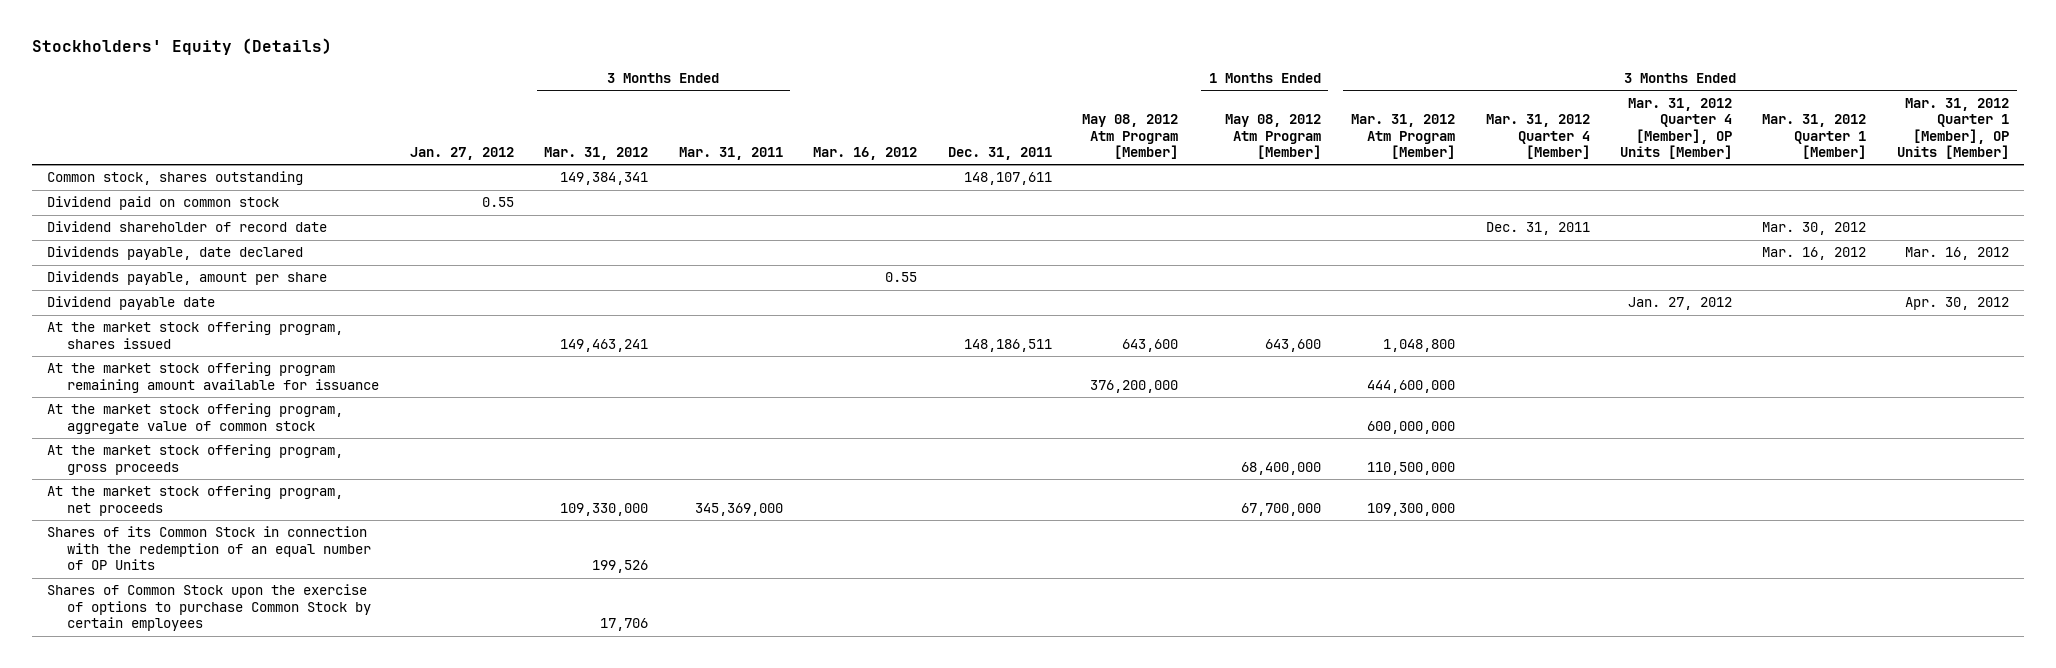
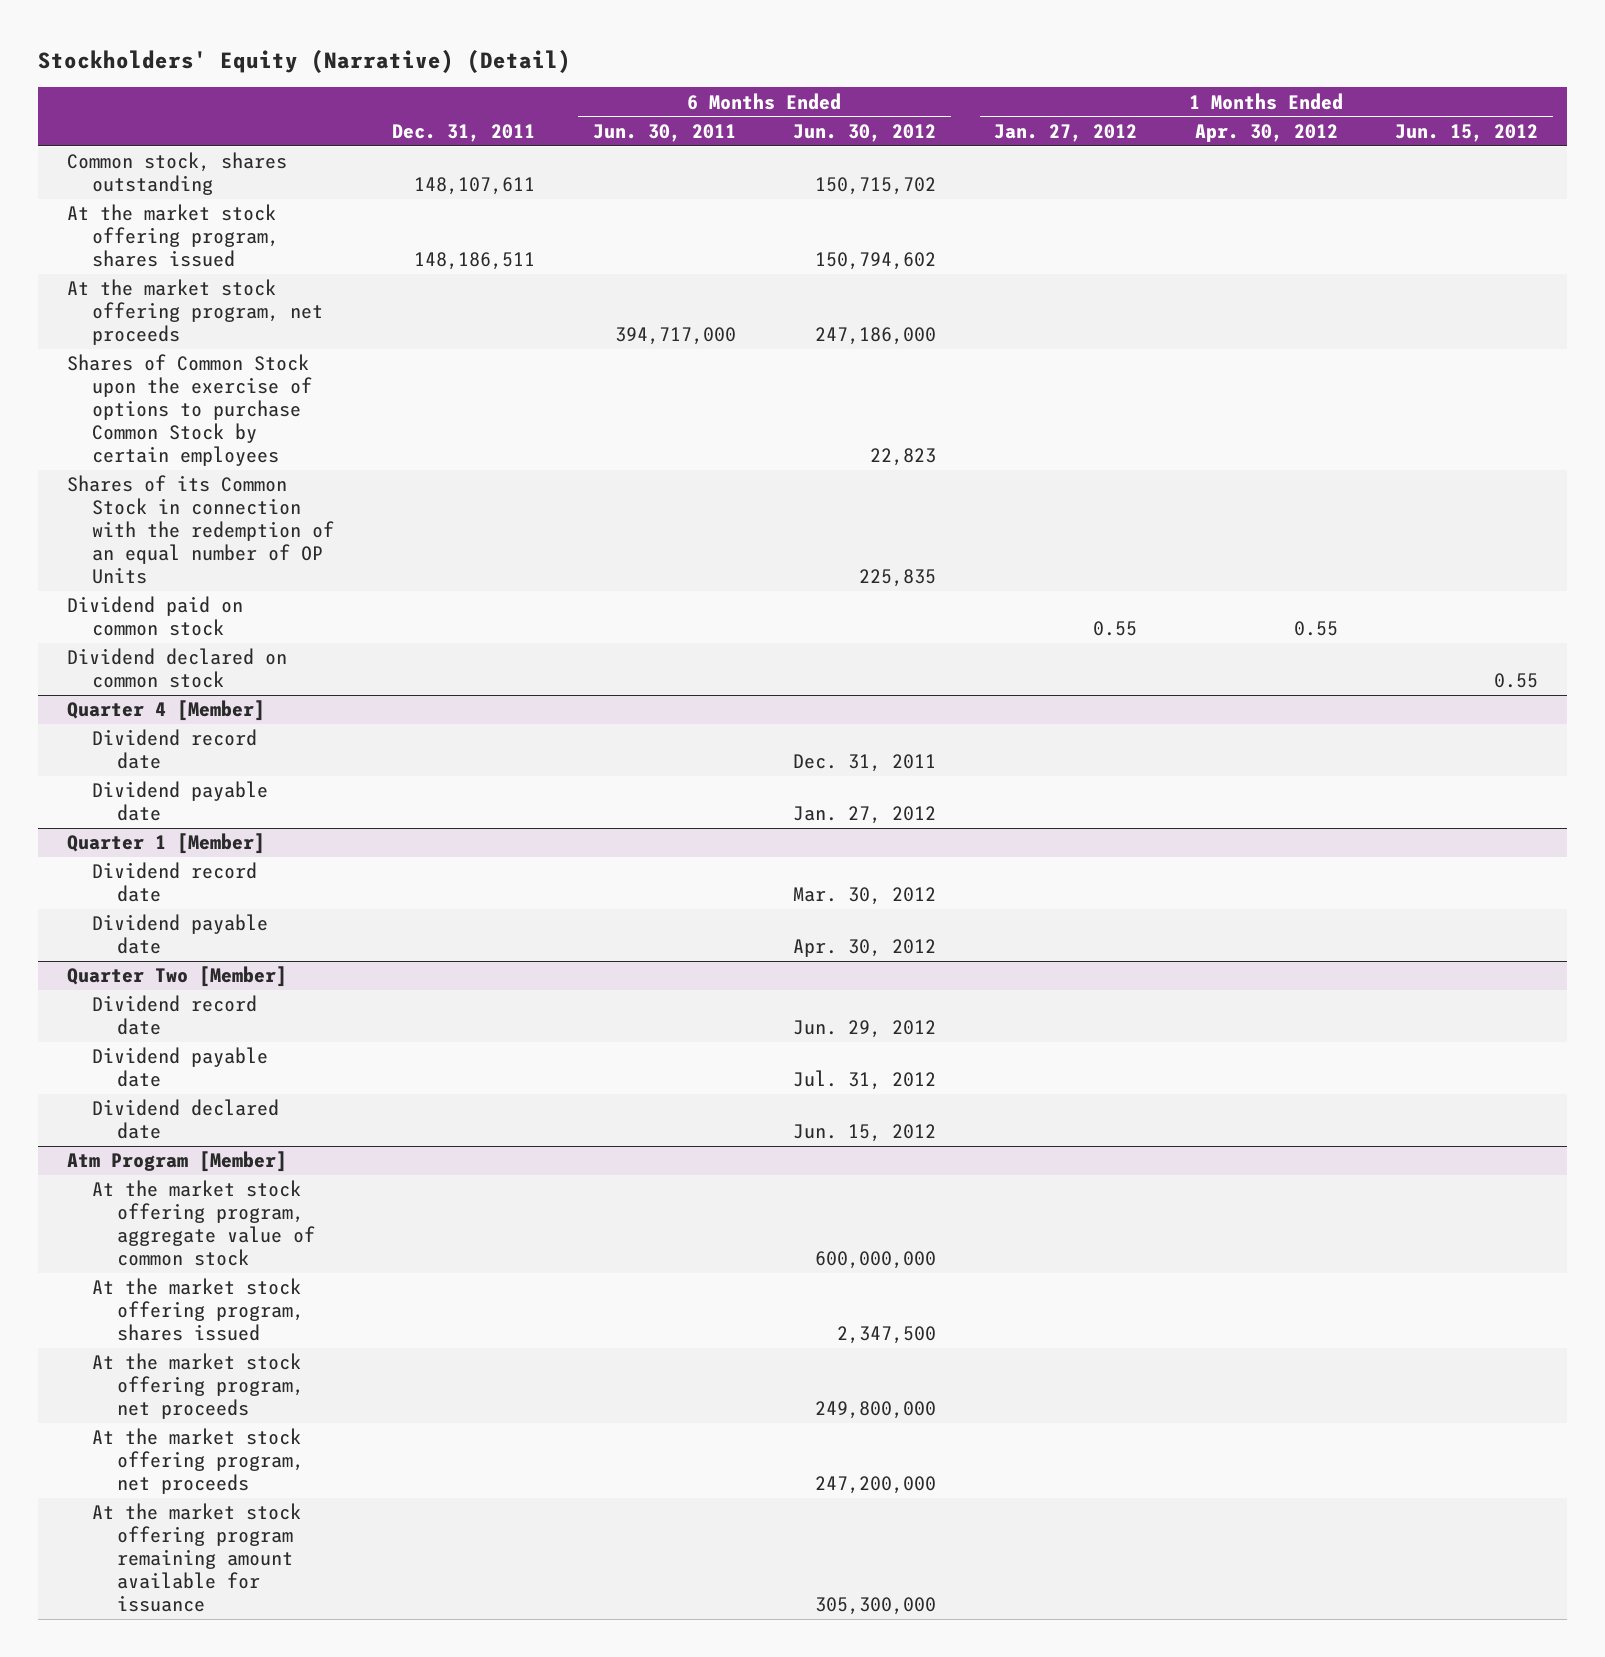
- Stockholders' Equity (Details)
+ Stockholders' Equity (Narrative) (Detail)
- | Jan. 27, 2012 | 3 Months Ended Mar. 31, 2012 | 3 Months Ended Mar. 31, 2011 | Mar. 16, 2012 | Dec. 31, 2011 | May 08, 2012 Atm Program [Member] | 1 Months Ended May 08, 2012 Atm Program [Member] | 3 Months Ended Mar. 31, 2012 Atm Program [Member] | 3 Months Ended Mar. 31, 2012 Quarter 4 [Member] | 3 Months Ended Mar. 31, 2012 Quarter 4 [Member], OP Units [Member] | 3 Months Ended Mar. 31, 2012 Quarter 1 [Member] | 3 Months Ended Mar. 31, 2012 Quarter 1 [Member], OP Units [Member]
+ | Dec. 31, 2011 | 6 Months Ended Jun. 30, 2011 | 6 Months Ended Jun. 30, 2012 | 1 Months Ended Jan. 27, 2012 | 1 Months Ended Apr. 30, 2012 | 1 Months Ended Jun. 15, 2012
- Dividend shareholder of record date | | | | | | | | | Dec. 31, 2011 | | Mar. 30, 2012 |
- Dividends payable, date declared | | | | | | | | | | | Mar. 16, 2012 | Mar. 16, 2012
- Dividends payable, amount per share | | | | 0.55 | | | | | | | |
- Dividend payable date | | | | | | | | | | Jan. 27, 2012 | | Apr. 30, 2012
- At the market stock offering program remaining amount available for issuance | | | | | | 376,200,000 | | 444,600,000 | | | |
- At the market stock offering program, aggregate value of common stock | | | | | | | | 600,000,000 | | | |
- At the market stock offering program, gross proceeds | | | | | | | 68,400,000 | 110,500,000 | | | |
moved down: Shares of its Common Stock in connection with the redemption of an equal number of OP Units | | | 225,835 | | |
moved down: Dividend paid on common stock | | | | 0.55 | 0.55 |
+ Dividend declared on common stock | | | | | | 0.55
+ Quarter 4 [Member]
+ Dividend record date | | | Dec. 31, 2011 | | |
+ Dividend payable date | | | Jan. 27, 2012 | | |
+ Quarter 1 [Member]
+ Dividend record date | | | Mar. 30, 2012 | | |
+ Dividend payable date | | | Apr. 30, 2012 | | |
+ Quarter Two [Member]
+ Dividend record date | | | Jun. 29, 2012 | | |
+ Dividend payable date | | | Jul. 31, 2012 | | |
+ Dividend declared date | | | Jun. 15, 2012 | | |
+ Atm Program [Member]
+ At the market stock offering program, aggregate value of common stock | | | 600,000,000 | | |
+ At the market stock offering program, shares issued | | | 2,347,500 | | |
+ At the market stock offering program, net proceeds | | | 249,800,000 | | |
+ At the market stock offering program, net proceeds | | | 247,200,000 | | |
+ At the market stock offering program remaining amount available for issuance | | | 305,300,000 | | |

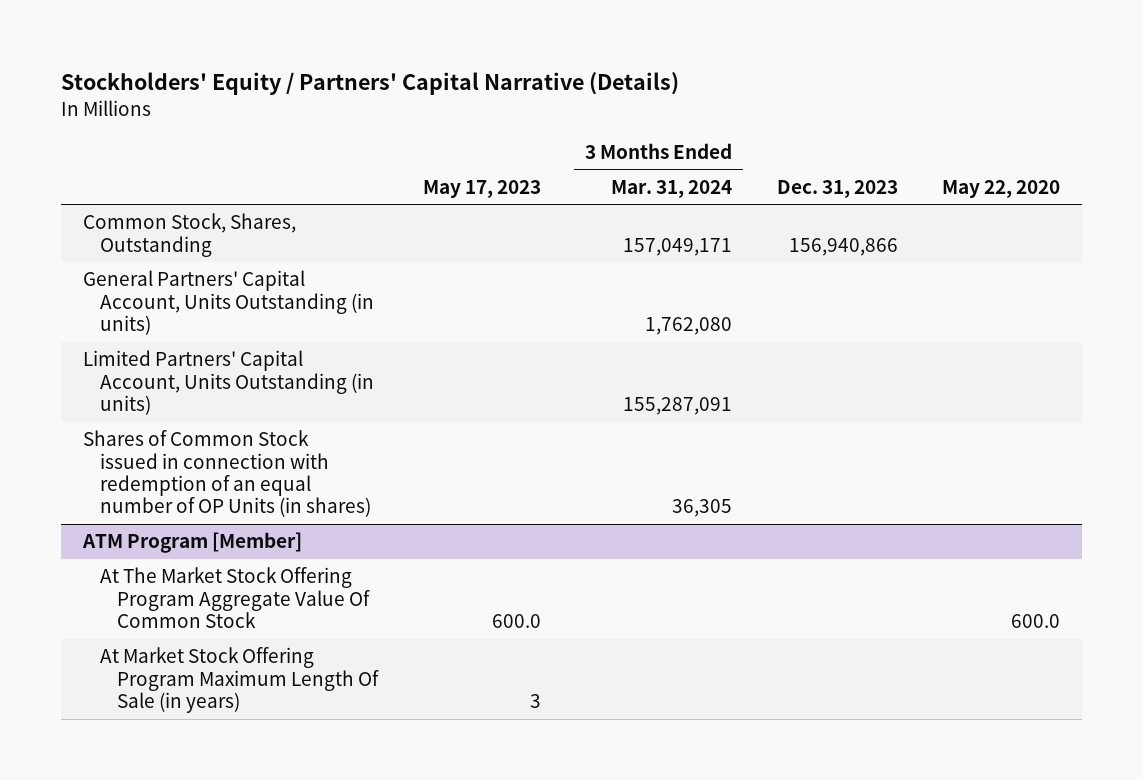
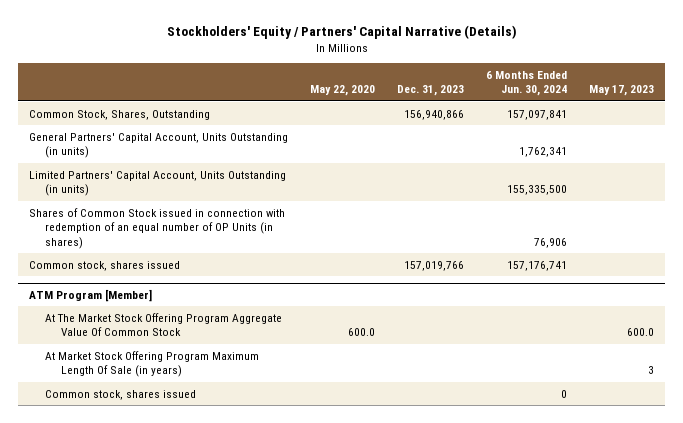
- | May 17, 2023 | 3 Months Ended Mar. 31, 2024 | Dec. 31, 2023 | May 22, 2020
+ | May 22, 2020 | Dec. 31, 2023 | 6 Months Ended Jun. 30, 2024 | May 17, 2023
+ Common stock, shares issued | | 157,019,766 | 157,176,741 |
@ ATM Program [Member]
+ Common stock, shares issued | | | 0 |

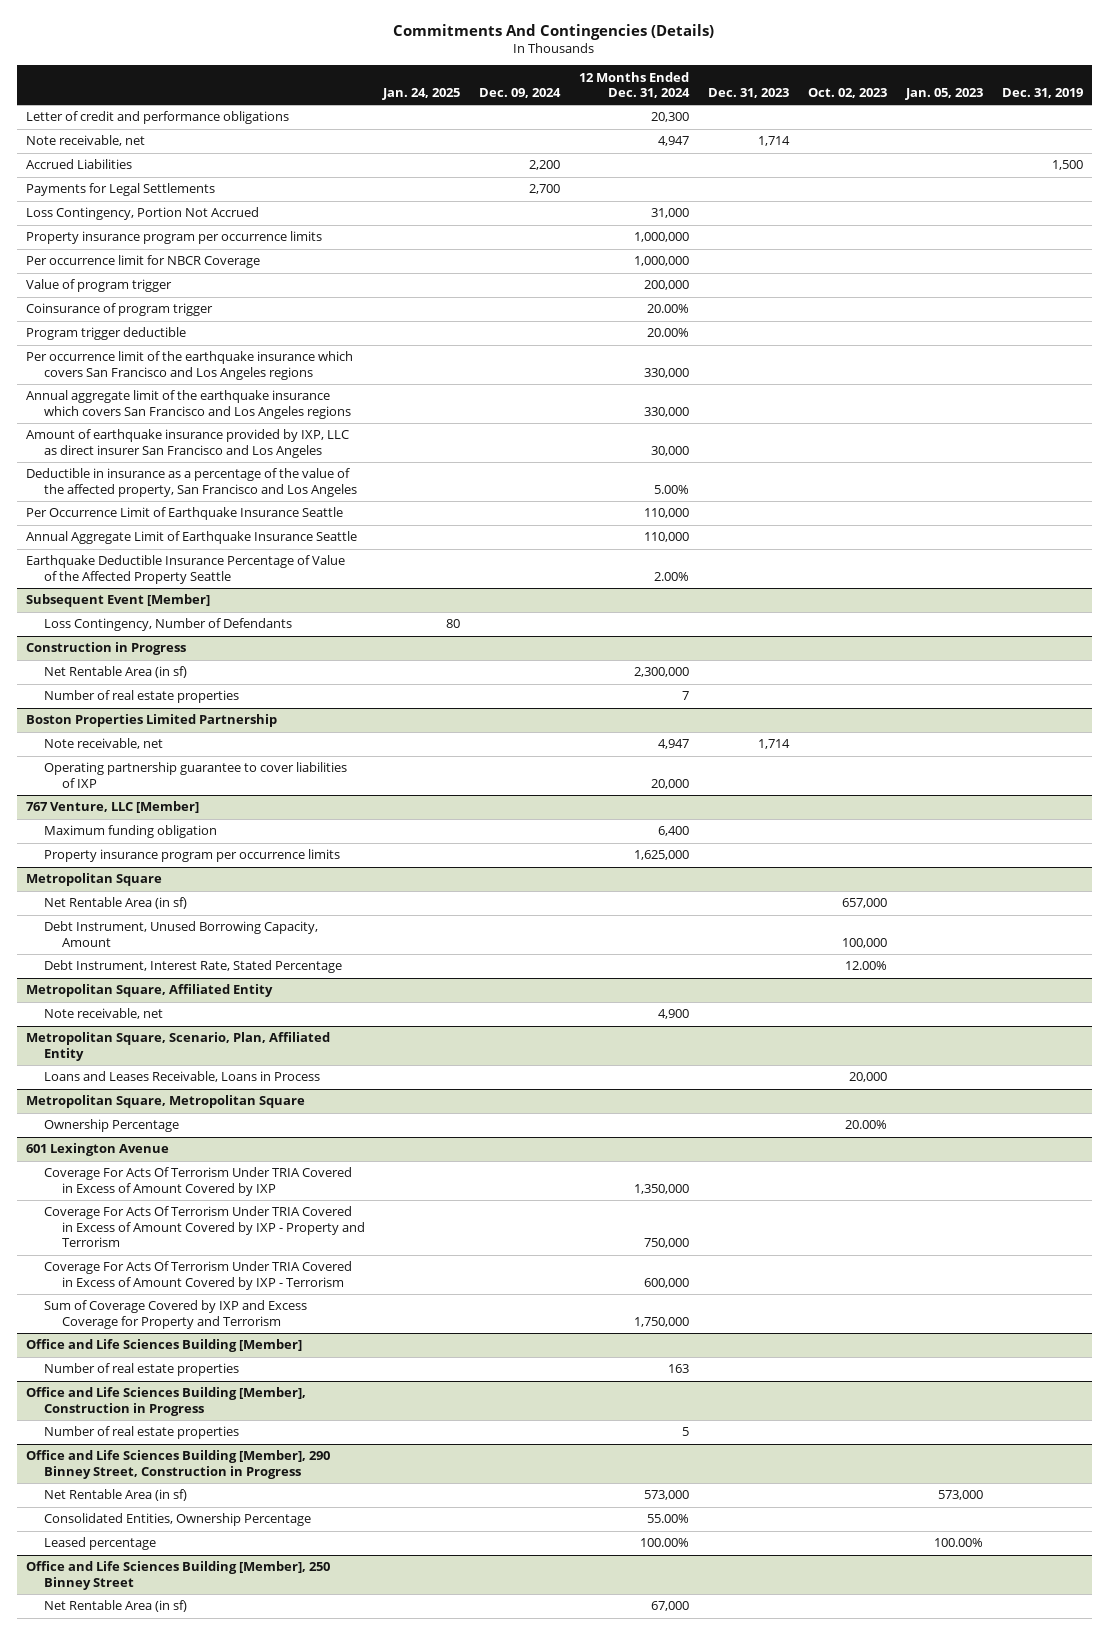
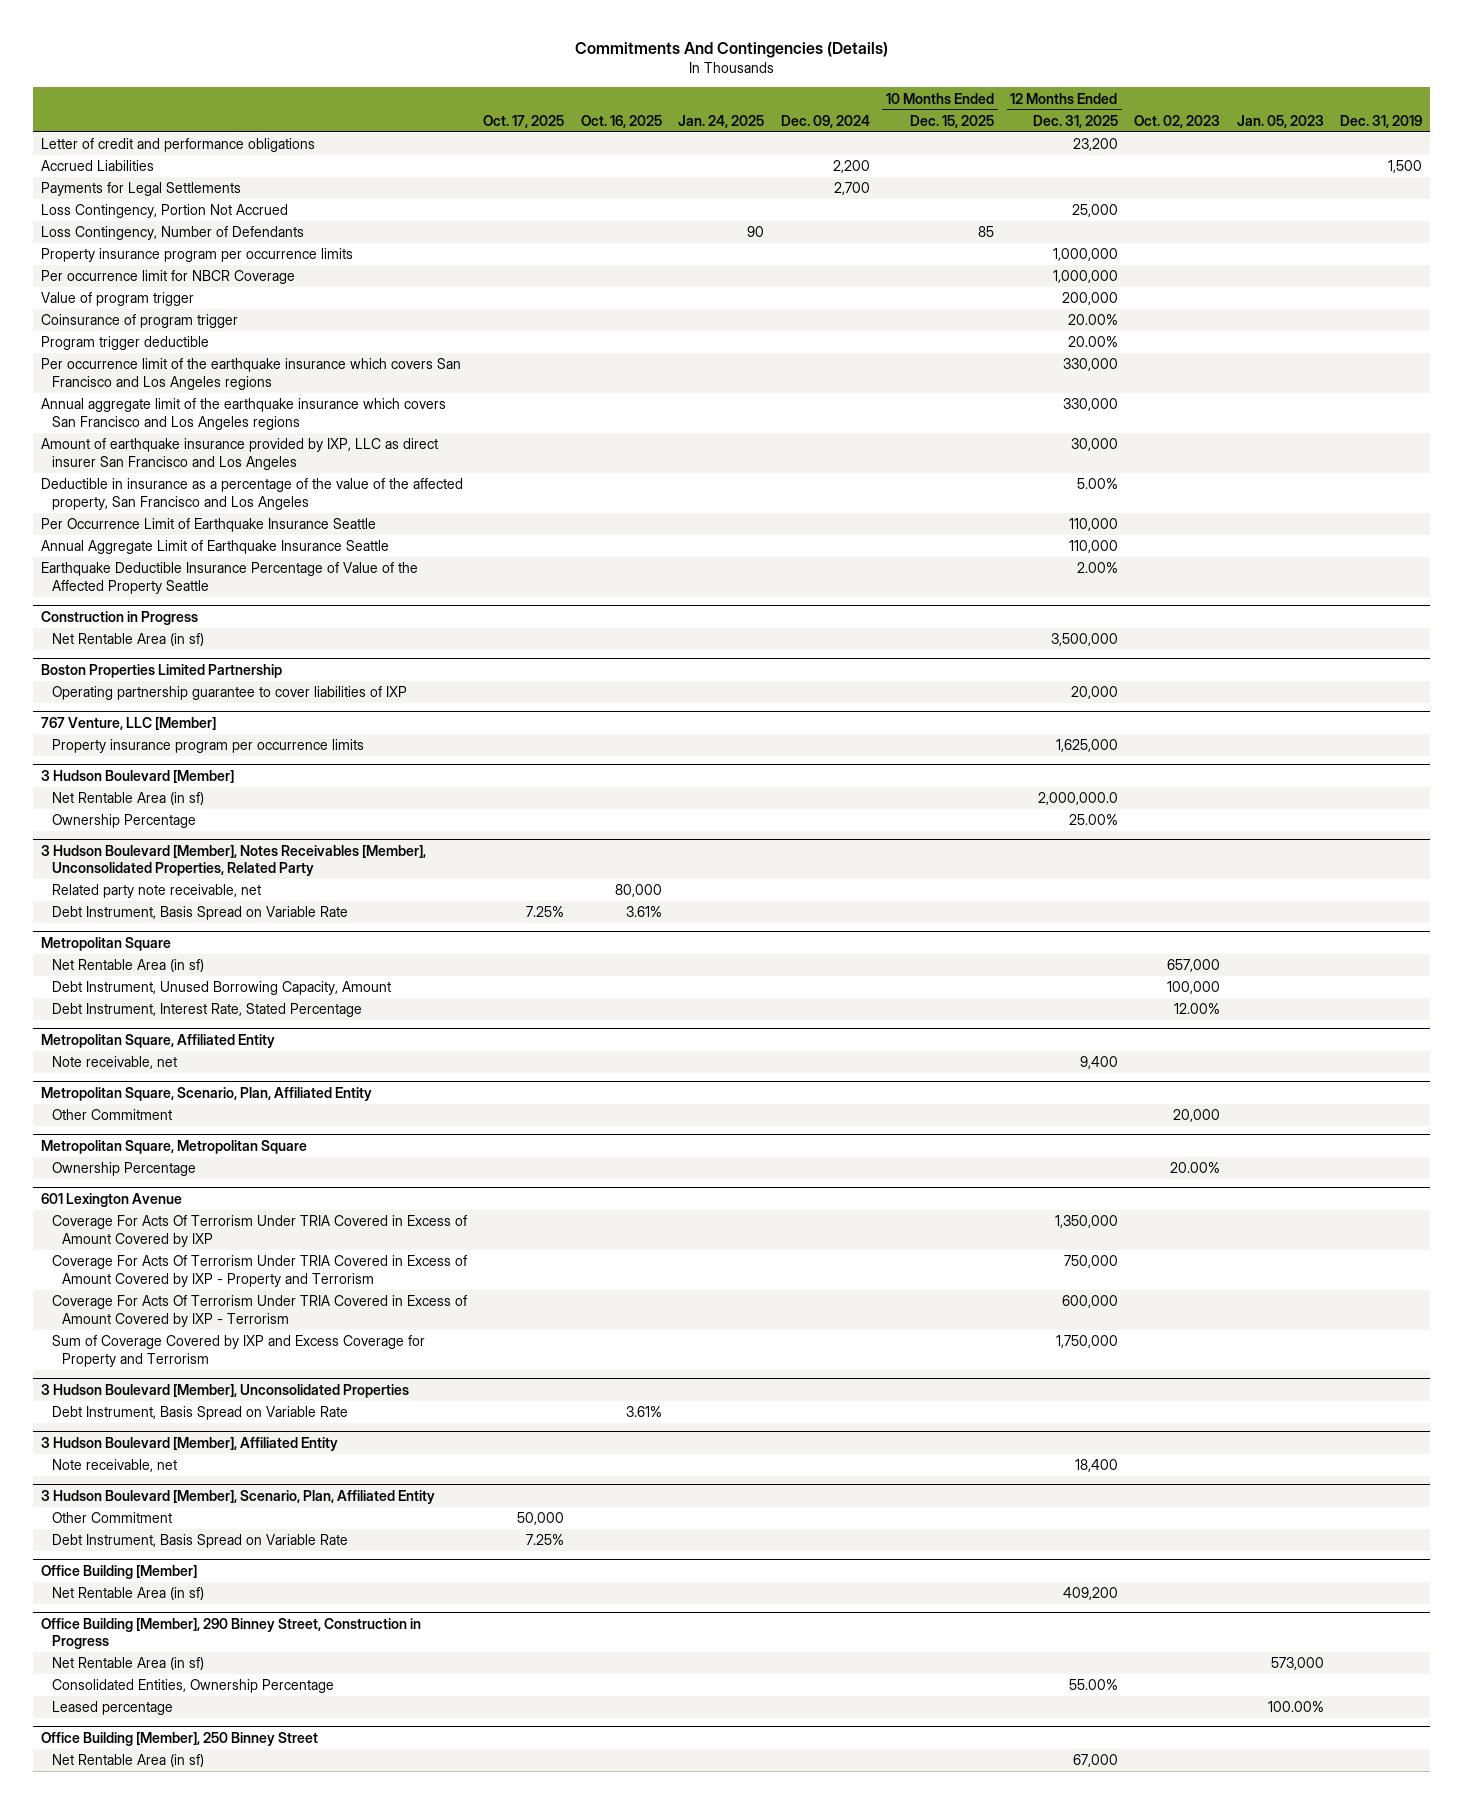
- | Jan. 24, 2025 | Dec. 09, 2024 | 12 Months Ended Dec. 31, 2024 | Dec. 31, 2023 | Oct. 02, 2023 | Jan. 05, 2023 | Dec. 31, 2019
+ | Oct. 17, 2025 | Oct. 16, 2025 | Jan. 24, 2025 | Dec. 09, 2024 | 10 Months Ended Dec. 15, 2025 | 12 Months Ended Dec. 31, 2025 | Oct. 02, 2023 | Jan. 05, 2023 | Dec. 31, 2019
- Note receivable, net | | | 4,947 | 1,714 | | |
+ Loss Contingency, Number of Defendants | | | 90 | | 85 | | | |
- Subsequent Event [Member]
- Loss Contingency, Number of Defendants | 80 | | | | | |
@ Construction in Progress
- Number of real estate properties | | | 7 | | | |
@ Boston Properties Limited Partnership
- Note receivable, net | | | 4,947 | 1,714 | | |
@ 767 Venture, LLC [Member]
- Maximum funding obligation | | | 6,400 | | | |
+ 3 Hudson Boulevard [Member]
+ Net Rentable Area (in sf) | | | | | | 2,000,000.0 | | |
+ Ownership Percentage | | | | | | 25.00% | | |
+ 3 Hudson Boulevard [Member], Notes Receivables [Member], Unconsolidated Properties, Related Party
+ Related party note receivable, net | | 80,000 | | | | | | |
+ Debt Instrument, Basis Spread on Variable Rate | 7.25% | 3.61% | | | | | | |
@ Metropolitan Square, Scenario, Plan, Affiliated Entity
- Loans and Leases Receivable, Loans in Process | | | | | 20,000 | |
+ Other Commitment | | | | | | | 20,000 | |
- Office and Life Sciences Building [Member]
- Number of real estate properties | | | 163 | | | |
- Office and Life Sciences Building [Member], Construction in Progress
- Number of real estate properties | | | 5 | | | |
- Office and Life Sciences Building [Member], 290 Binney Street, Construction in Progress
+ 3 Hudson Boulevard [Member], Unconsolidated Properties
+ Debt Instrument, Basis Spread on Variable Rate | | 3.61% | | | | | | |
+ 3 Hudson Boulevard [Member], Affiliated Entity
+ Note receivable, net | | | | | | 18,400 | | |
+ 3 Hudson Boulevard [Member], Scenario, Plan, Affiliated Entity
+ Other Commitment | 50,000 | | | | | | | |
+ Debt Instrument, Basis Spread on Variable Rate | 7.25% | | | | | | | |
+ Office Building [Member]
+ Net Rentable Area (in sf) | | | | | | 409,200 | | |
+ Office Building [Member], 290 Binney Street, Construction in Progress
- Office and Life Sciences Building [Member], 250 Binney Street
+ Office Building [Member], 250 Binney Street

